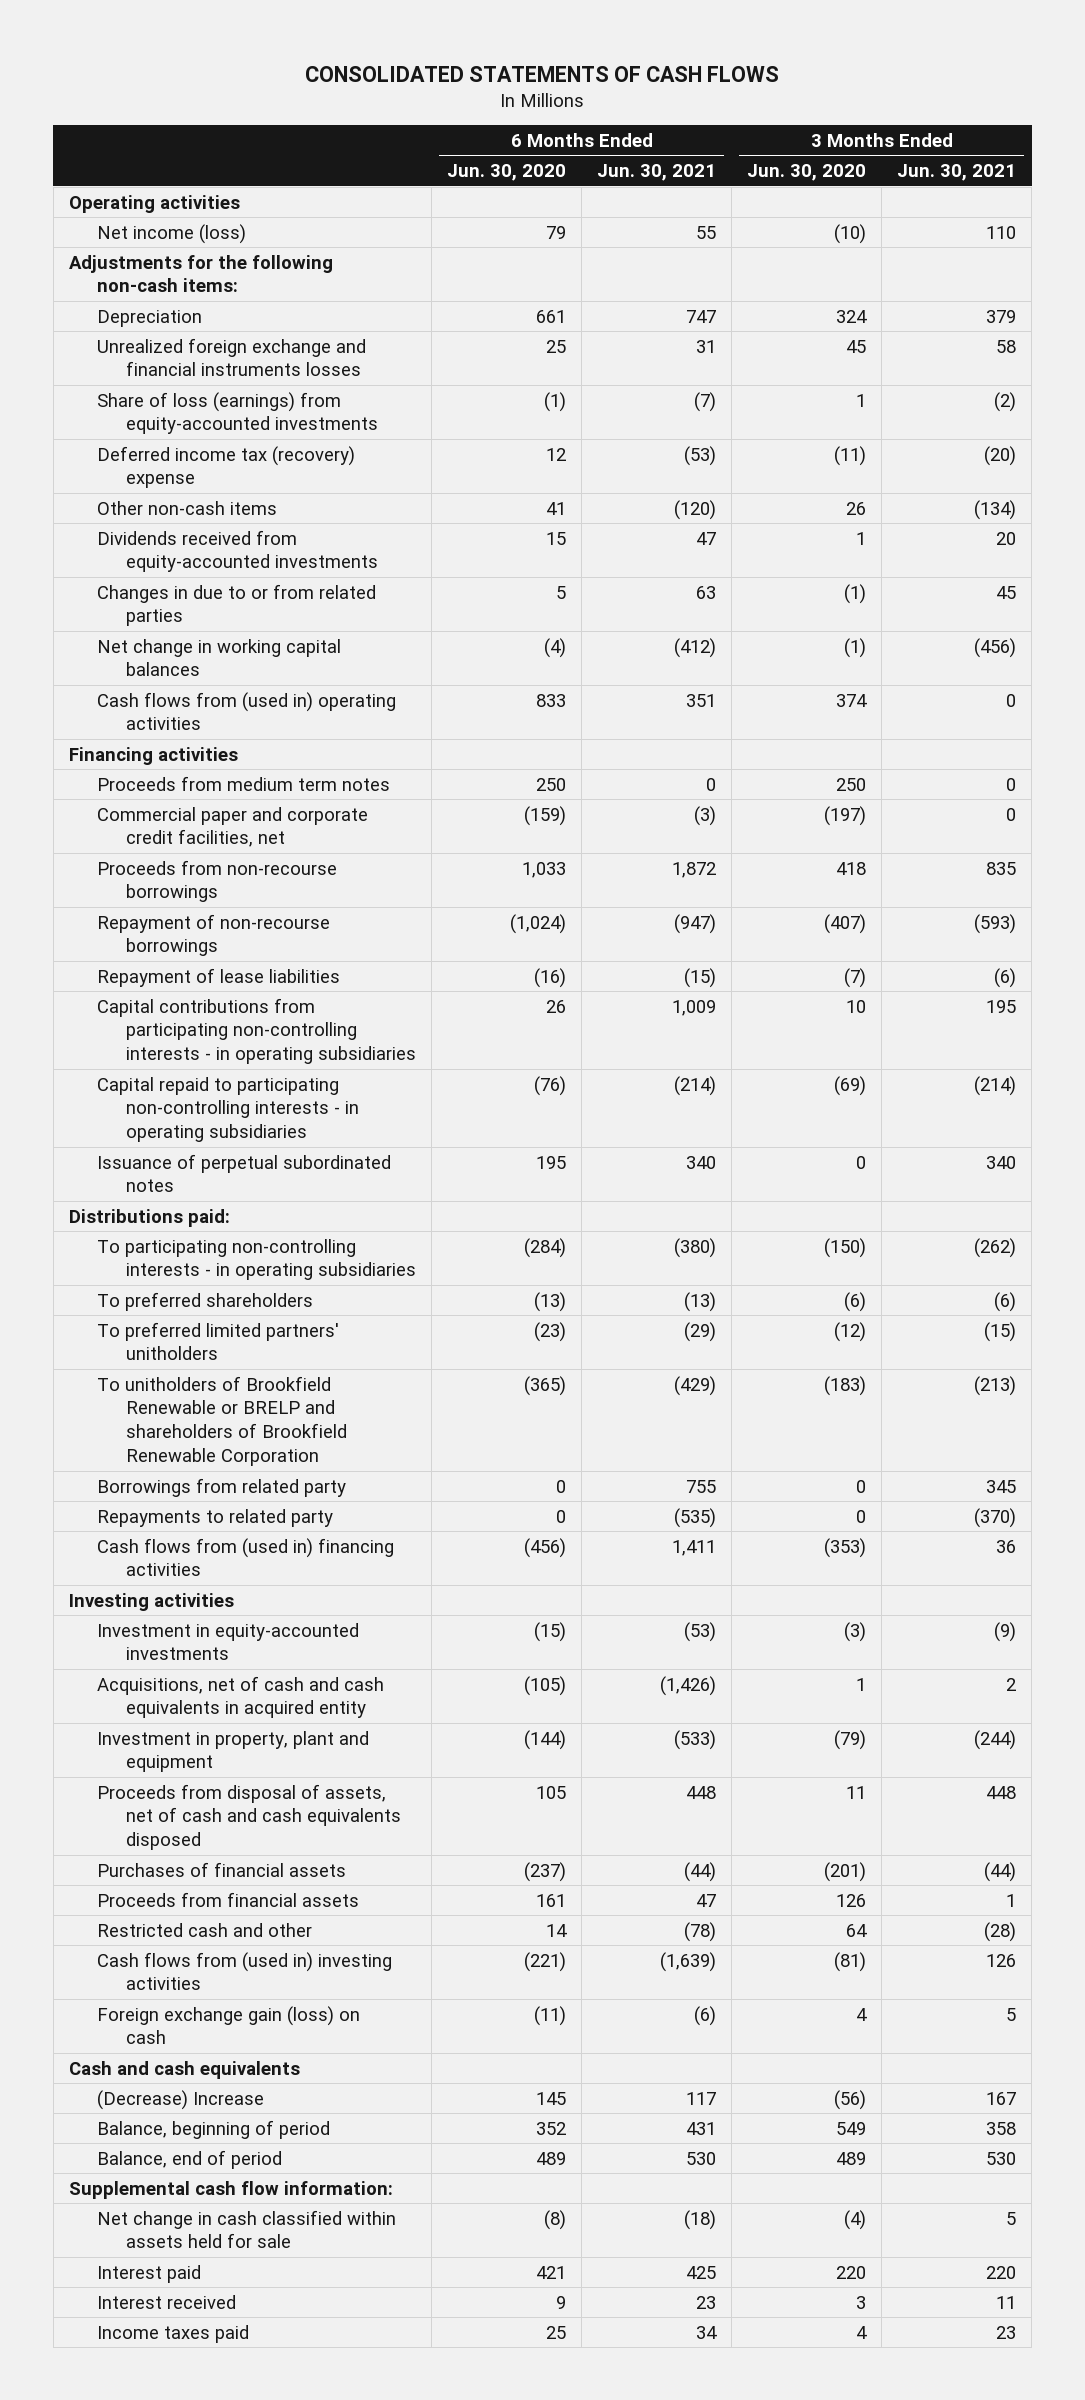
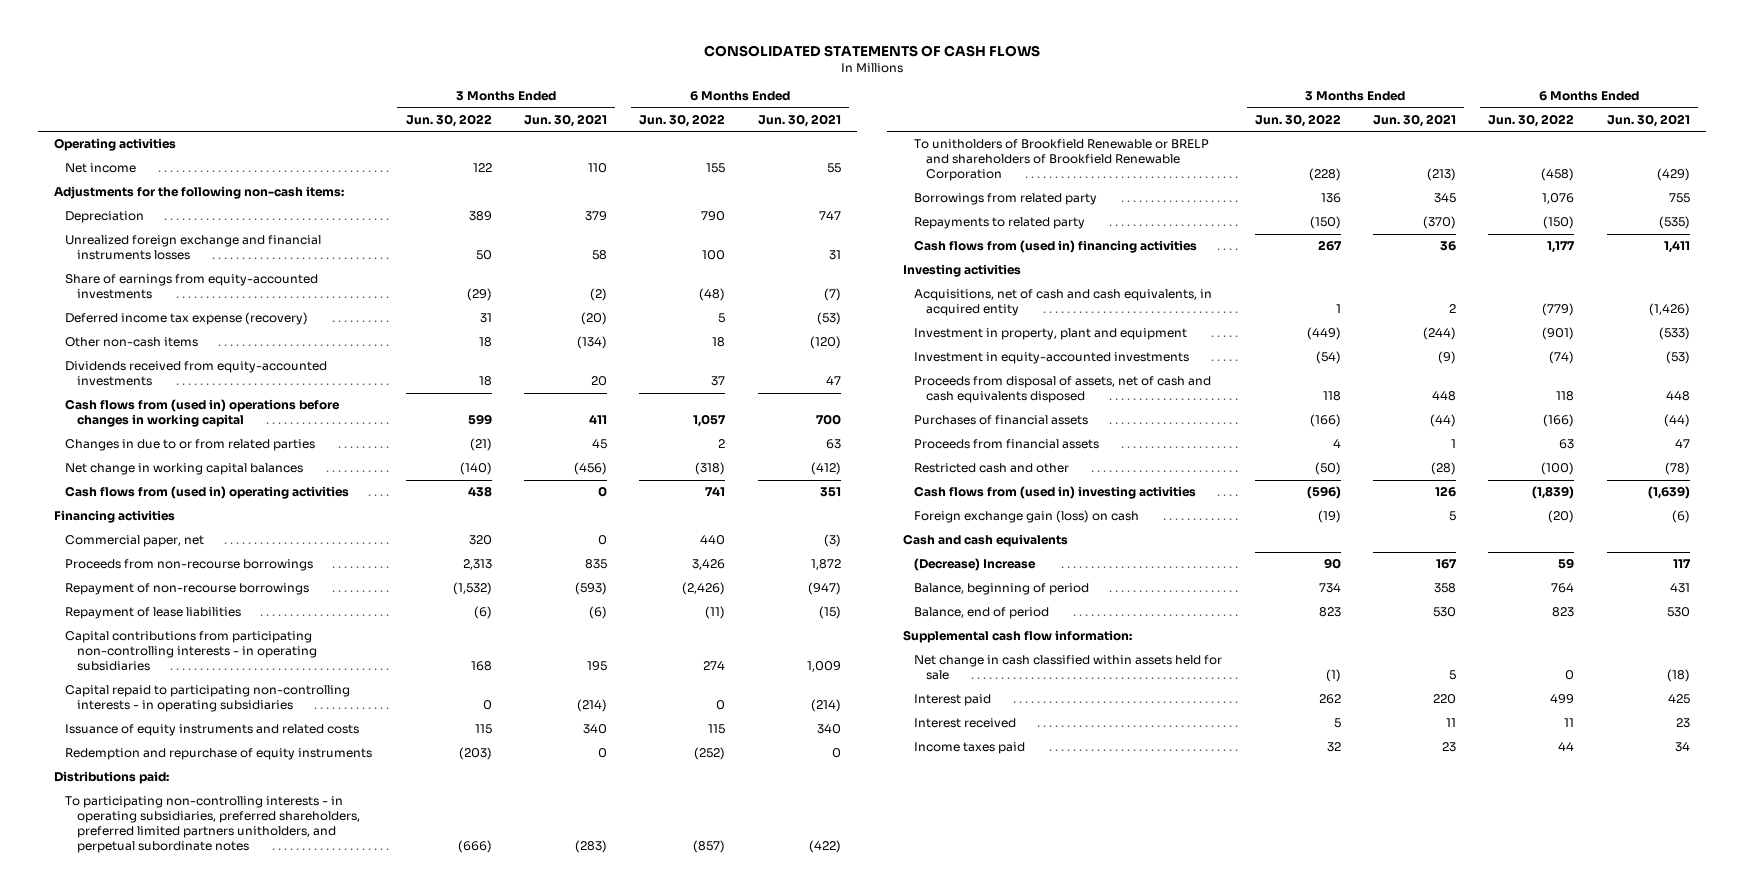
- | 6 Months Ended Jun. 30, 2020 | 6 Months Ended Jun. 30, 2021 | 3 Months Ended Jun. 30, 2020 | 3 Months Ended Jun. 30, 2021
+ | 3 Months Ended Jun. 30, 2022 | 3 Months Ended Jun. 30, 2021 | 6 Months Ended Jun. 30, 2022 | 6 Months Ended Jun. 30, 2021
- Net income (loss) | 79 | 55 | (10) | 110
+ Net income | 122 | 110 | 155 | 55
- Share of loss (earnings) from equity-accounted investments | (1) | (7) | 1 | (2)
- Deferred income tax (recovery) expense | 12 | (53) | (11) | (20)
+ Share of earnings from equity-accounted investments | (29) | (2) | (48) | (7)
+ Deferred income tax expense (recovery) | 31 | (20) | 5 | (53)
+ Cash flows from (used in) operations before changes in working capital | 599 | 411 | 1,057 | 700
- Proceeds from medium term notes | 250 | 0 | 250 | 0
- Commercial paper and corporate credit facilities, net | (159) | (3) | (197) | 0
+ Commercial paper, net | 320 | 0 | 440 | (3)
- Issuance of perpetual subordinated notes | 195 | 340 | 0 | 340
+ Issuance of equity instruments and related costs | 115 | 340 | 115 | 340
+ Redemption and repurchase of equity instruments | (203) | 0 | (252) | 0
- To participating non-controlling interests - in operating subsidiaries | (284) | (380) | (150) | (262)
- To preferred shareholders | (13) | (13) | (6) | (6)
- To preferred limited partners' unitholders | (23) | (29) | (12) | (15)
+ To participating non-controlling interests - in operating subsidiaries, preferred shareholders, preferred limited partners unitholders, and perpetual subordinate notes | (666) | (283) | (857) | (422)
- Acquisitions, net of cash and cash equivalents in acquired entity | (105) | (1,426) | 1 | 2
+ Acquisitions, net of cash and cash equivalents, in acquired entity | 1 | 2 | (779) | (1,426)
moved down: Investment in equity-accounted investments | (54) | (9) | (74) | (53)

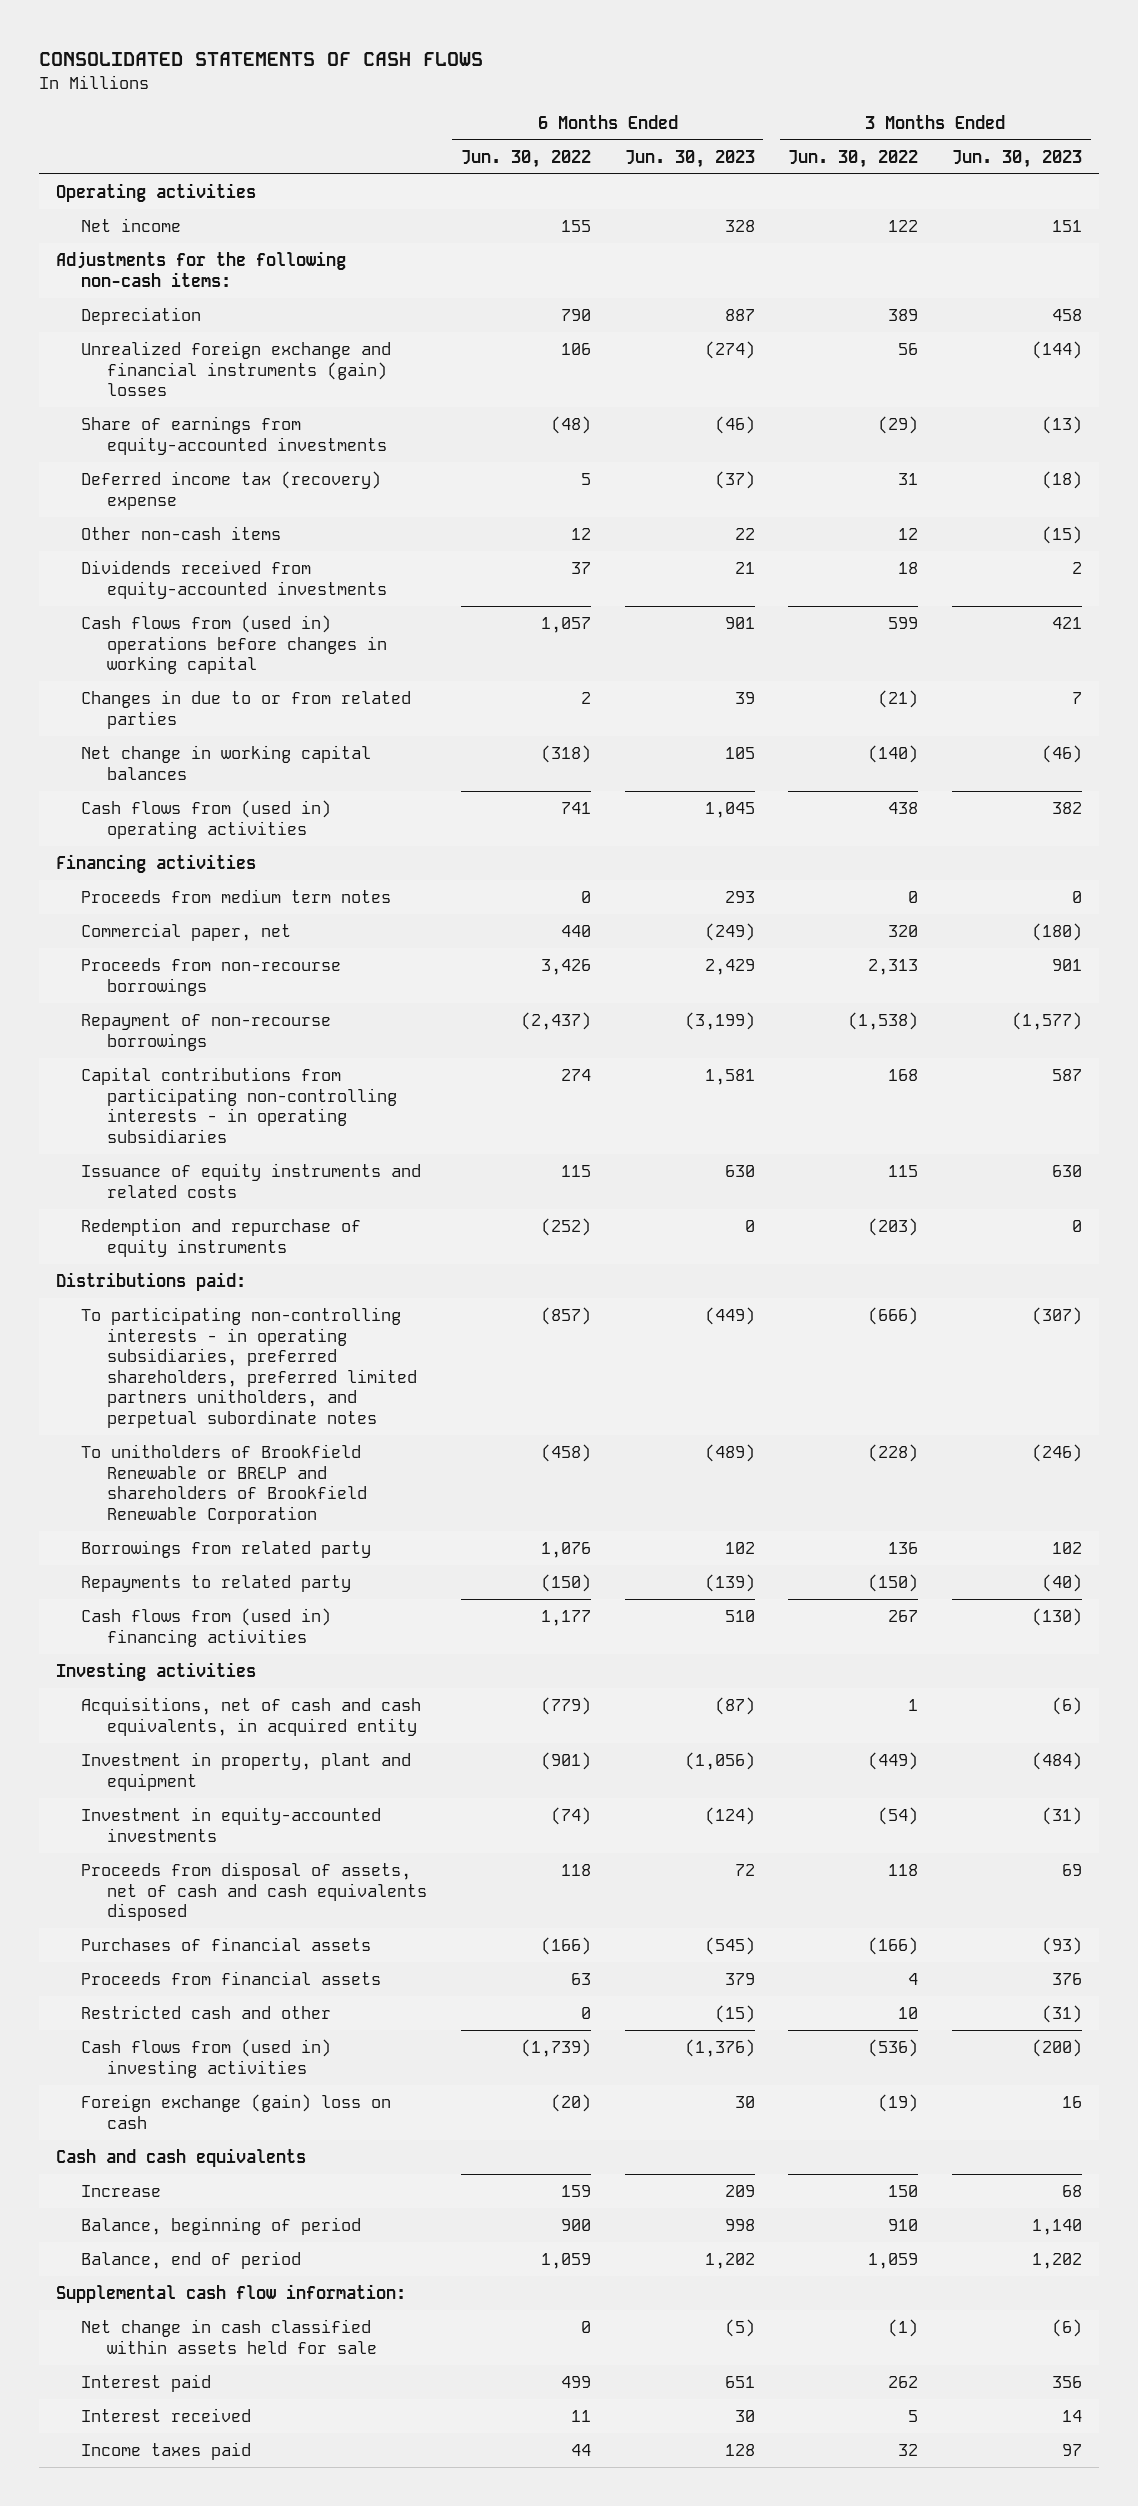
- | 3 Months Ended Jun. 30, 2022 | 3 Months Ended Jun. 30, 2021 | 6 Months Ended Jun. 30, 2022 | 6 Months Ended Jun. 30, 2021
+ | 6 Months Ended Jun. 30, 2022 | 6 Months Ended Jun. 30, 2023 | 3 Months Ended Jun. 30, 2022 | 3 Months Ended Jun. 30, 2023
- Unrealized foreign exchange and financial instruments losses | 50 | 58 | 100 | 31
+ Unrealized foreign exchange and financial instruments (gain) losses | 106 | (274) | 56 | (144)
- Deferred income tax expense (recovery) | 31 | (20) | 5 | (53)
- Other non-cash items | 18 | (134) | 18 | (120)
+ Deferred income tax (recovery) expense | 5 | (37) | 31 | (18)
+ Other non-cash items | 12 | 22 | 12 | (15)
+ Proceeds from medium term notes | 0 | 293 | 0 | 0
- Repayment of non-recourse borrowings | (1,532) | (593) | (2,426) | (947)
- Repayment of lease liabilities | (6) | (6) | (11) | (15)
+ Repayment of non-recourse borrowings | (2,437) | (3,199) | (1,538) | (1,577)
- Capital repaid to participating non-controlling interests - in operating subsidiaries | 0 | (214) | 0 | (214)
- Restricted cash and other | (50) | (28) | (100) | (78)
- Cash flows from (used in) investing activities | (596) | 126 | (1,839) | (1,639)
- Foreign exchange gain (loss) on cash | (19) | 5 | (20) | (6)
+ Restricted cash and other | 0 | (15) | 10 | (31)
+ Cash flows from (used in) investing activities | (1,739) | (1,376) | (536) | (200)
+ Foreign exchange (gain) loss on cash | (20) | 30 | (19) | 16
- (Decrease) Increase | 90 | 167 | 59 | 117
- Balance, beginning of period | 734 | 358 | 764 | 431
- Balance, end of period | 823 | 530 | 823 | 530
+ Increase | 159 | 209 | 150 | 68
+ Balance, beginning of period | 900 | 998 | 910 | 1,140
+ Balance, end of period | 1,059 | 1,202 | 1,059 | 1,202

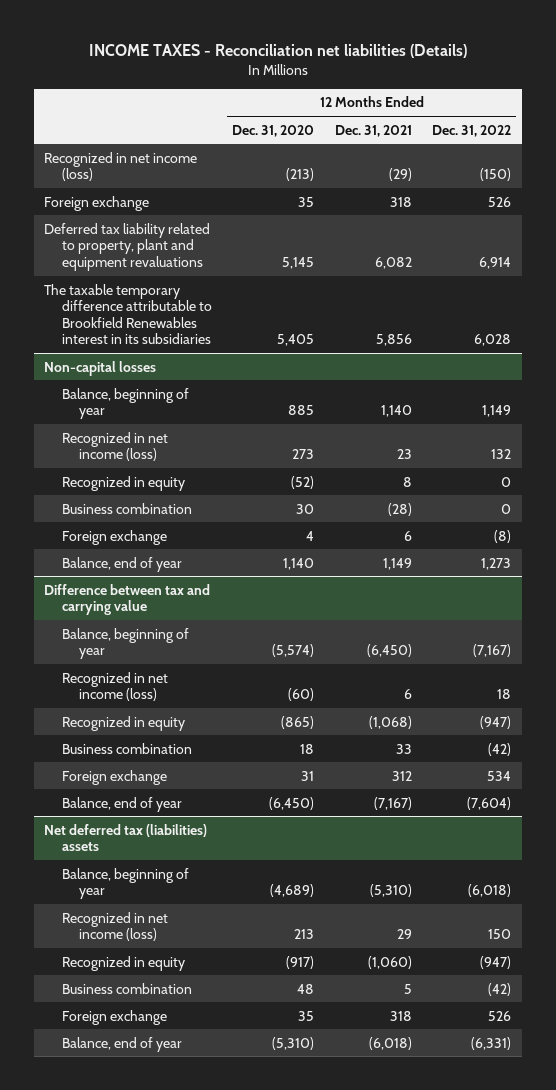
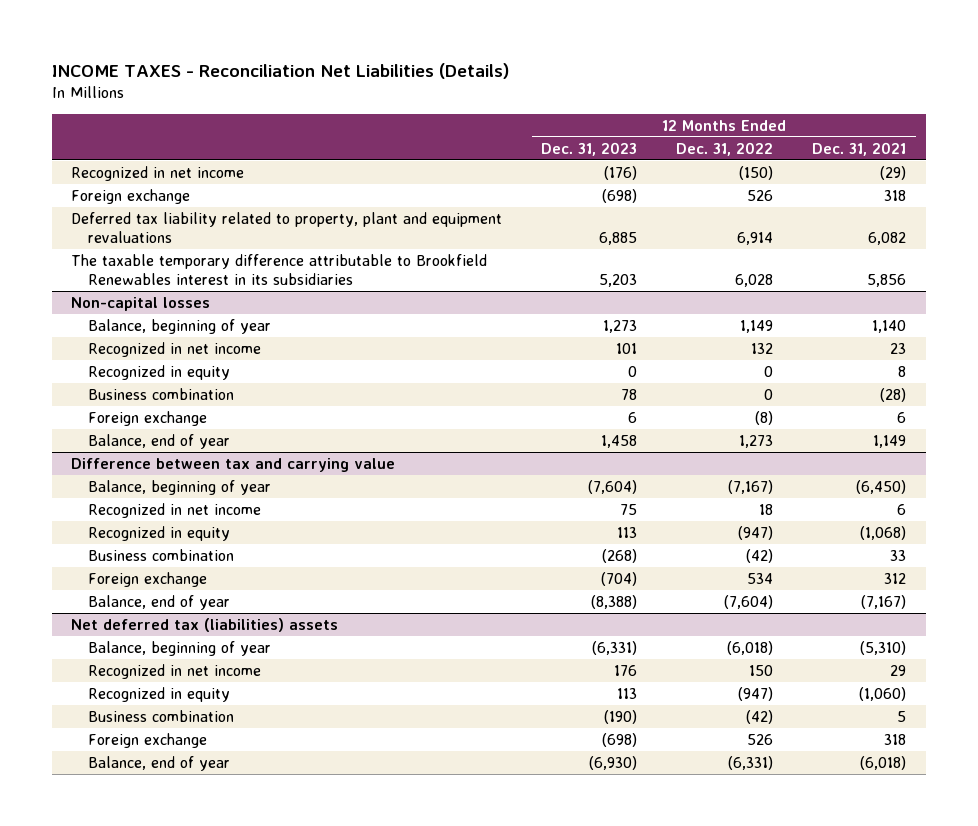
- INCOME TAXES - Reconciliation net liabilities (Details)
+ INCOME TAXES - Reconciliation Net Liabilities (Details)
- | 12 Months Ended Dec. 31, 2020 | 12 Months Ended Dec. 31, 2021 | 12 Months Ended Dec. 31, 2022
+ | 12 Months Ended Dec. 31, 2023 | 12 Months Ended Dec. 31, 2022 | 12 Months Ended Dec. 31, 2021
- Recognized in net income (loss) | (213) | (29) | (150)
+ Recognized in net income | (176) | (150) | (29)
@ Non-capital losses
- Recognized in net income (loss) | 273 | 23 | 132
+ Recognized in net income | 101 | 132 | 23
@ Difference between tax and carrying value
- Recognized in net income (loss) | (60) | 6 | 18
+ Recognized in net income | 75 | 18 | 6
@ Net deferred tax (liabilities) assets
- Recognized in net income (loss) | 213 | 29 | 150
+ Recognized in net income | 176 | 150 | 29

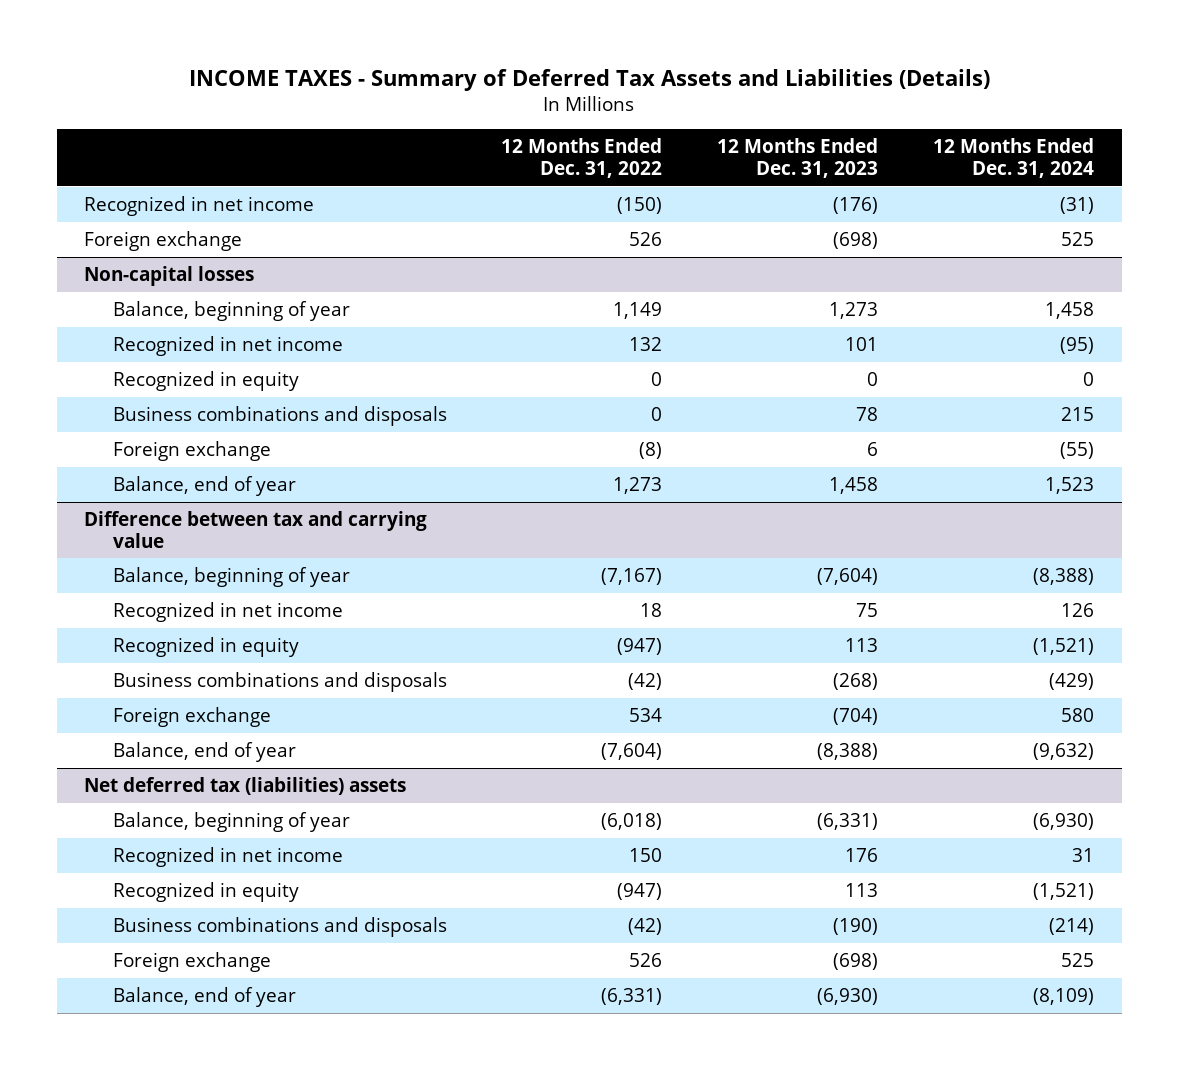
- INCOME TAXES - Reconciliation Net Liabilities (Details)
+ INCOME TAXES - Summary of Deferred Tax Assets and Liabilities (Details)
- | 12 Months Ended Dec. 31, 2023 | 12 Months Ended Dec. 31, 2022 | 12 Months Ended Dec. 31, 2021
+ | 12 Months Ended Dec. 31, 2022 | 12 Months Ended Dec. 31, 2023 | 12 Months Ended Dec. 31, 2024
- Deferred tax liability related to property, plant and equipment revaluations | 6,885 | 6,914 | 6,082
- The taxable temporary difference attributable to Brookfield Renewables interest in its subsidiaries | 5,203 | 6,028 | 5,856
@ Non-capital losses
- Business combination | 78 | 0 | (28)
+ Business combinations and disposals | 0 | 78 | 215
@ Difference between tax and carrying value
- Business combination | (268) | (42) | 33
+ Business combinations and disposals | (42) | (268) | (429)
@ Net deferred tax (liabilities) assets
- Business combination | (190) | (42) | 5
+ Business combinations and disposals | (42) | (190) | (214)

